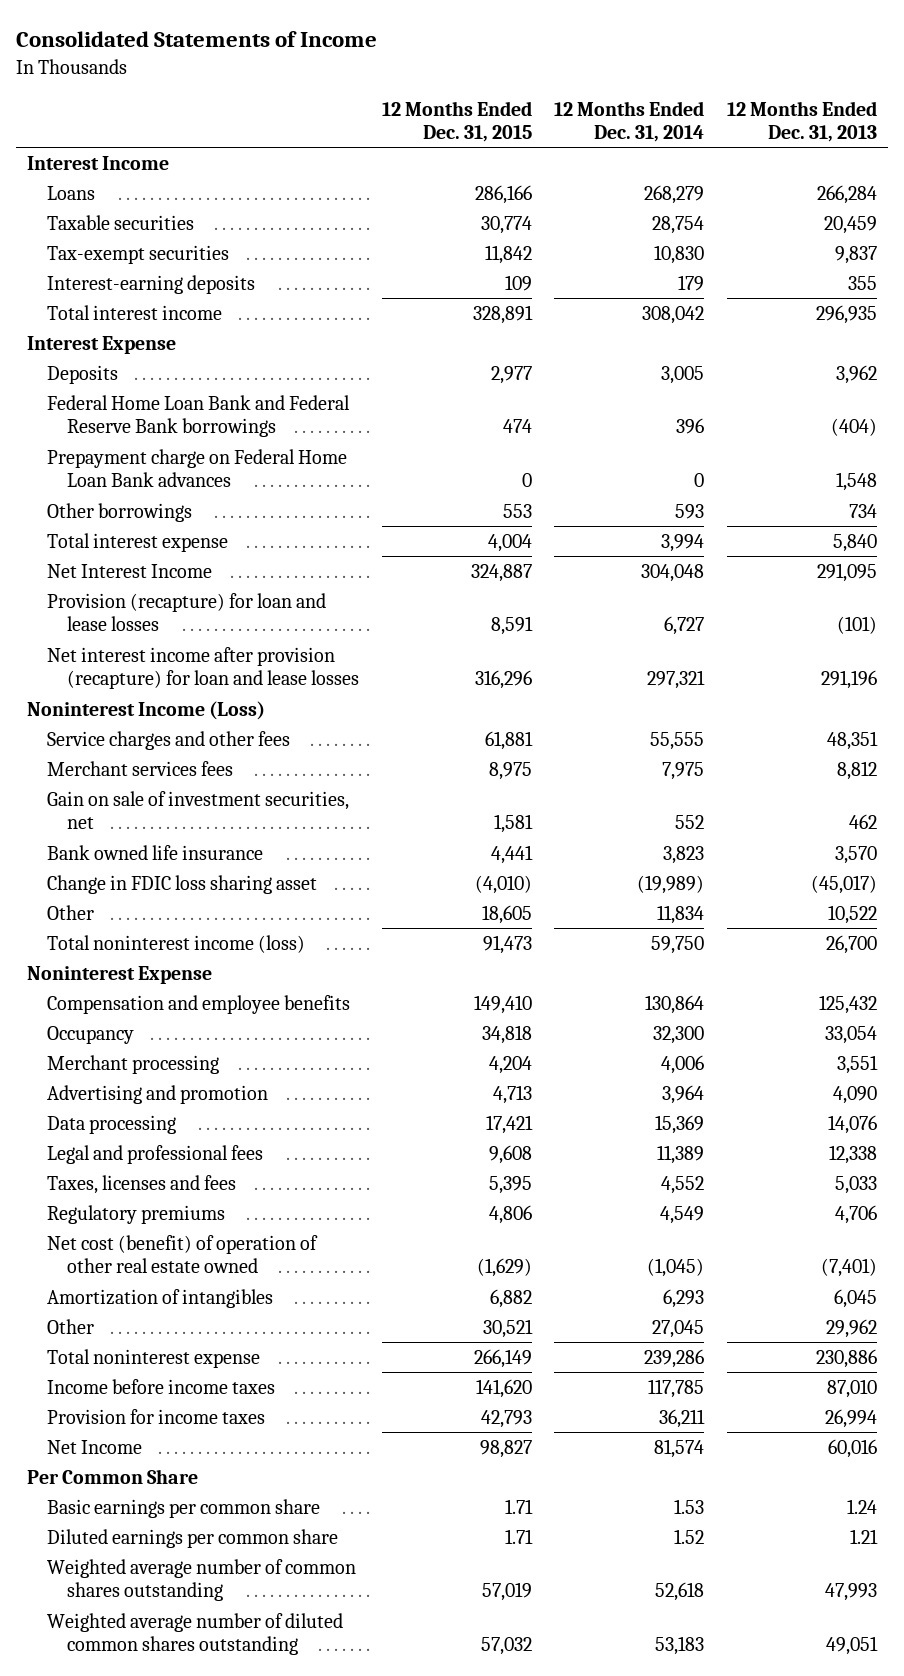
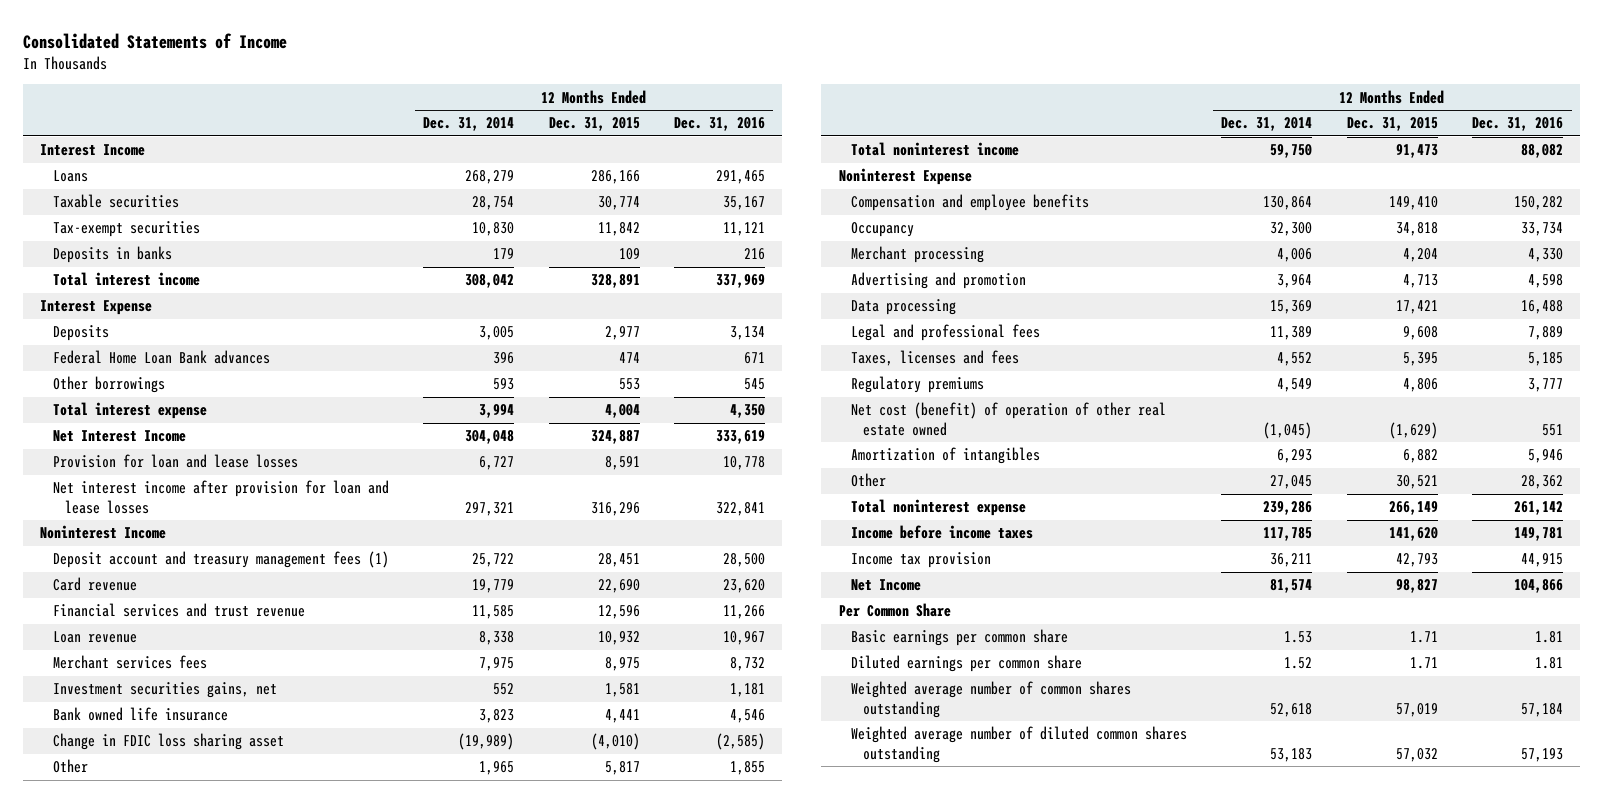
- | 12 Months Ended Dec. 31, 2015 | 12 Months Ended Dec. 31, 2014 | 12 Months Ended Dec. 31, 2013
+ | 12 Months Ended Dec. 31, 2014 | 12 Months Ended Dec. 31, 2015 | 12 Months Ended Dec. 31, 2016
- Interest-earning deposits | 109 | 179 | 355
+ Deposits in banks | 179 | 109 | 216
- Federal Home Loan Bank and Federal Reserve Bank borrowings | 474 | 396 | (404)
- Prepayment charge on Federal Home Loan Bank advances | 0 | 0 | 1,548
+ Federal Home Loan Bank advances | 396 | 474 | 671
- Provision (recapture) for loan and lease losses | 8,591 | 6,727 | (101)
- Net interest income after provision (recapture) for loan and lease losses | 316,296 | 297,321 | 291,196
- Noninterest Income (Loss)
- Service charges and other fees | 61,881 | 55,555 | 48,351
+ Provision for loan and lease losses | 6,727 | 8,591 | 10,778
+ Net interest income after provision for loan and lease losses | 297,321 | 316,296 | 322,841
+ Noninterest Income
+ Deposit account and treasury management fees (1) | 25,722 | 28,451 | 28,500
+ Card revenue | 19,779 | 22,690 | 23,620
+ Financial services and trust revenue | 11,585 | 12,596 | 11,266
+ Loan revenue | 8,338 | 10,932 | 10,967
- Gain on sale of investment securities, net | 1,581 | 552 | 462
+ Investment securities gains, net | 552 | 1,581 | 1,181
- Other | 18,605 | 11,834 | 10,522
- Total noninterest income (loss) | 91,473 | 59,750 | 26,700
+ Other | 1,965 | 5,817 | 1,855
+ Total noninterest income | 59,750 | 91,473 | 88,082
- Provision for income taxes | 42,793 | 36,211 | 26,994
+ Income tax provision | 36,211 | 42,793 | 44,915

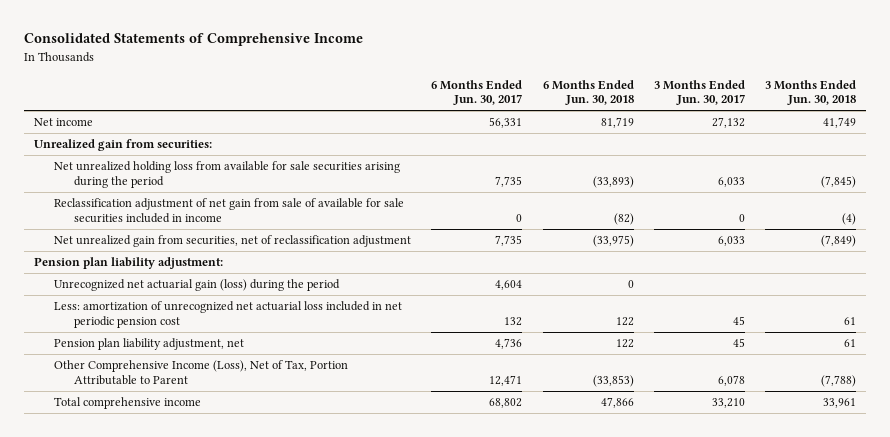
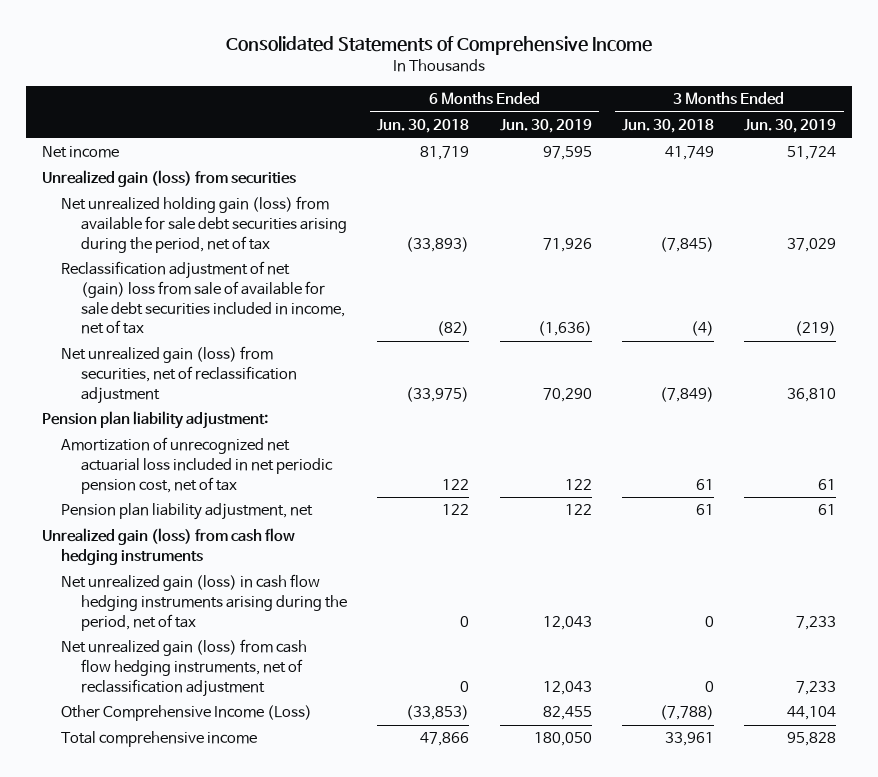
- | 6 Months Ended Jun. 30, 2017 | 6 Months Ended Jun. 30, 2018 | 3 Months Ended Jun. 30, 2017 | 3 Months Ended Jun. 30, 2018
+ | 6 Months Ended Jun. 30, 2018 | 6 Months Ended Jun. 30, 2019 | 3 Months Ended Jun. 30, 2018 | 3 Months Ended Jun. 30, 2019
- Unrealized gain from securities:
- Net unrealized holding loss from available for sale securities arising during the period | 7,735 | (33,893) | 6,033 | (7,845)
- Reclassification adjustment of net gain from sale of available for sale securities included in income | 0 | (82) | 0 | (4)
- Net unrealized gain from securities, net of reclassification adjustment | 7,735 | (33,975) | 6,033 | (7,849)
+ Unrealized gain (loss) from securities
+ Net unrealized holding gain (loss) from available for sale debt securities arising during the period, net of tax | (33,893) | 71,926 | (7,845) | 37,029
+ Reclassification adjustment of net (gain) loss from sale of available for sale debt securities included in income, net of tax | (82) | (1,636) | (4) | (219)
+ Net unrealized gain (loss) from securities, net of reclassification adjustment | (33,975) | 70,290 | (7,849) | 36,810
- Unrecognized net actuarial gain (loss) during the period | 4,604 | 0 | |
- Less: amortization of unrecognized net actuarial loss included in net periodic pension cost | 132 | 122 | 45 | 61
+ Amortization of unrecognized net actuarial loss included in net periodic pension cost, net of tax | 122 | 122 | 61 | 61
- Other Comprehensive Income (Loss), Net of Tax, Portion Attributable to Parent | 12,471 | (33,853) | 6,078 | (7,788)
+ Unrealized gain (loss) from cash flow hedging instruments
+ Net unrealized gain (loss) in cash flow hedging instruments arising during the period, net of tax | 0 | 12,043 | 0 | 7,233
+ Net unrealized gain (loss) from cash flow hedging instruments, net of reclassification adjustment | 0 | 12,043 | 0 | 7,233
+ Other Comprehensive Income (Loss) | (33,853) | 82,455 | (7,788) | 44,104

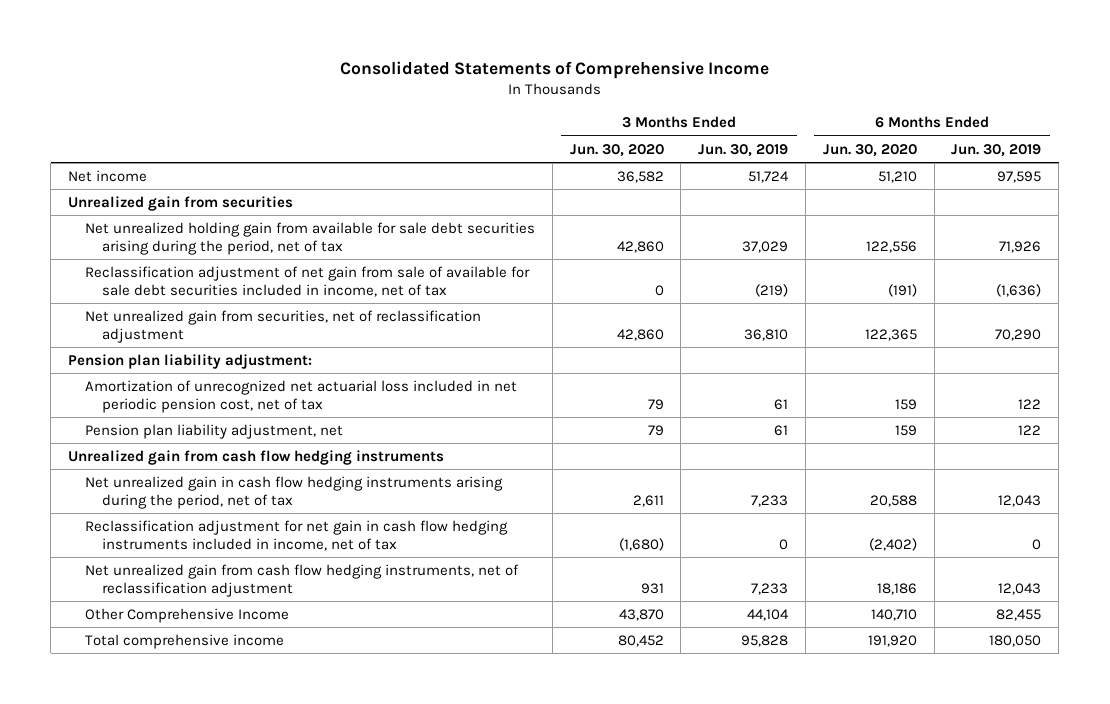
- | 6 Months Ended Jun. 30, 2018 | 6 Months Ended Jun. 30, 2019 | 3 Months Ended Jun. 30, 2018 | 3 Months Ended Jun. 30, 2019
+ | 3 Months Ended Jun. 30, 2020 | 3 Months Ended Jun. 30, 2019 | 6 Months Ended Jun. 30, 2020 | 6 Months Ended Jun. 30, 2019
- Unrealized gain (loss) from securities
- Net unrealized holding gain (loss) from available for sale debt securities arising during the period, net of tax | (33,893) | 71,926 | (7,845) | 37,029
- Reclassification adjustment of net (gain) loss from sale of available for sale debt securities included in income, net of tax | (82) | (1,636) | (4) | (219)
- Net unrealized gain (loss) from securities, net of reclassification adjustment | (33,975) | 70,290 | (7,849) | 36,810
+ Unrealized gain from securities
+ Net unrealized holding gain from available for sale debt securities arising during the period, net of tax | 42,860 | 37,029 | 122,556 | 71,926
+ Reclassification adjustment of net gain from sale of available for sale debt securities included in income, net of tax | 0 | (219) | (191) | (1,636)
+ Net unrealized gain from securities, net of reclassification adjustment | 42,860 | 36,810 | 122,365 | 70,290
- Unrealized gain (loss) from cash flow hedging instruments
- Net unrealized gain (loss) in cash flow hedging instruments arising during the period, net of tax | 0 | 12,043 | 0 | 7,233
- Net unrealized gain (loss) from cash flow hedging instruments, net of reclassification adjustment | 0 | 12,043 | 0 | 7,233
- Other Comprehensive Income (Loss) | (33,853) | 82,455 | (7,788) | 44,104
+ Unrealized gain from cash flow hedging instruments
+ Net unrealized gain in cash flow hedging instruments arising during the period, net of tax | 2,611 | 7,233 | 20,588 | 12,043
+ Reclassification adjustment for net gain in cash flow hedging instruments included in income, net of tax | (1,680) | 0 | (2,402) | 0
+ Net unrealized gain from cash flow hedging instruments, net of reclassification adjustment | 931 | 7,233 | 18,186 | 12,043
+ Other Comprehensive Income | 43,870 | 44,104 | 140,710 | 82,455

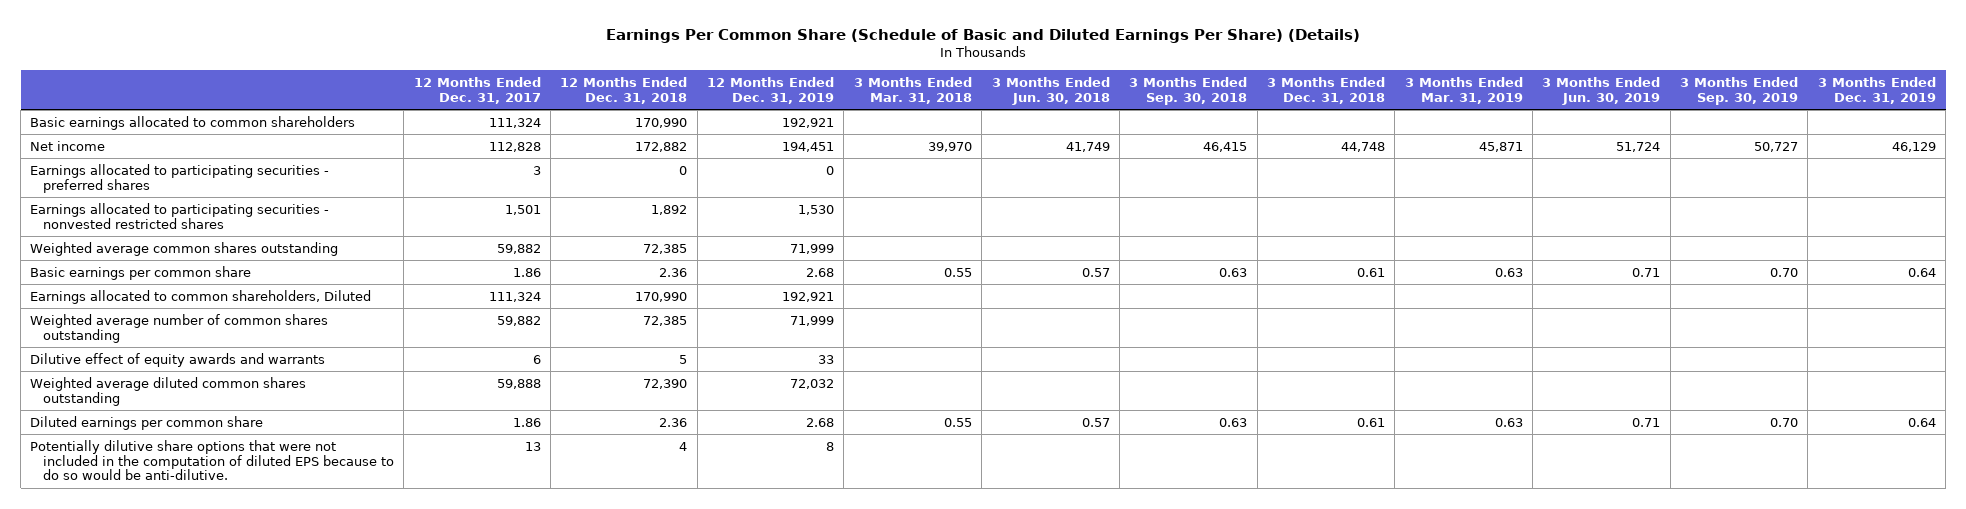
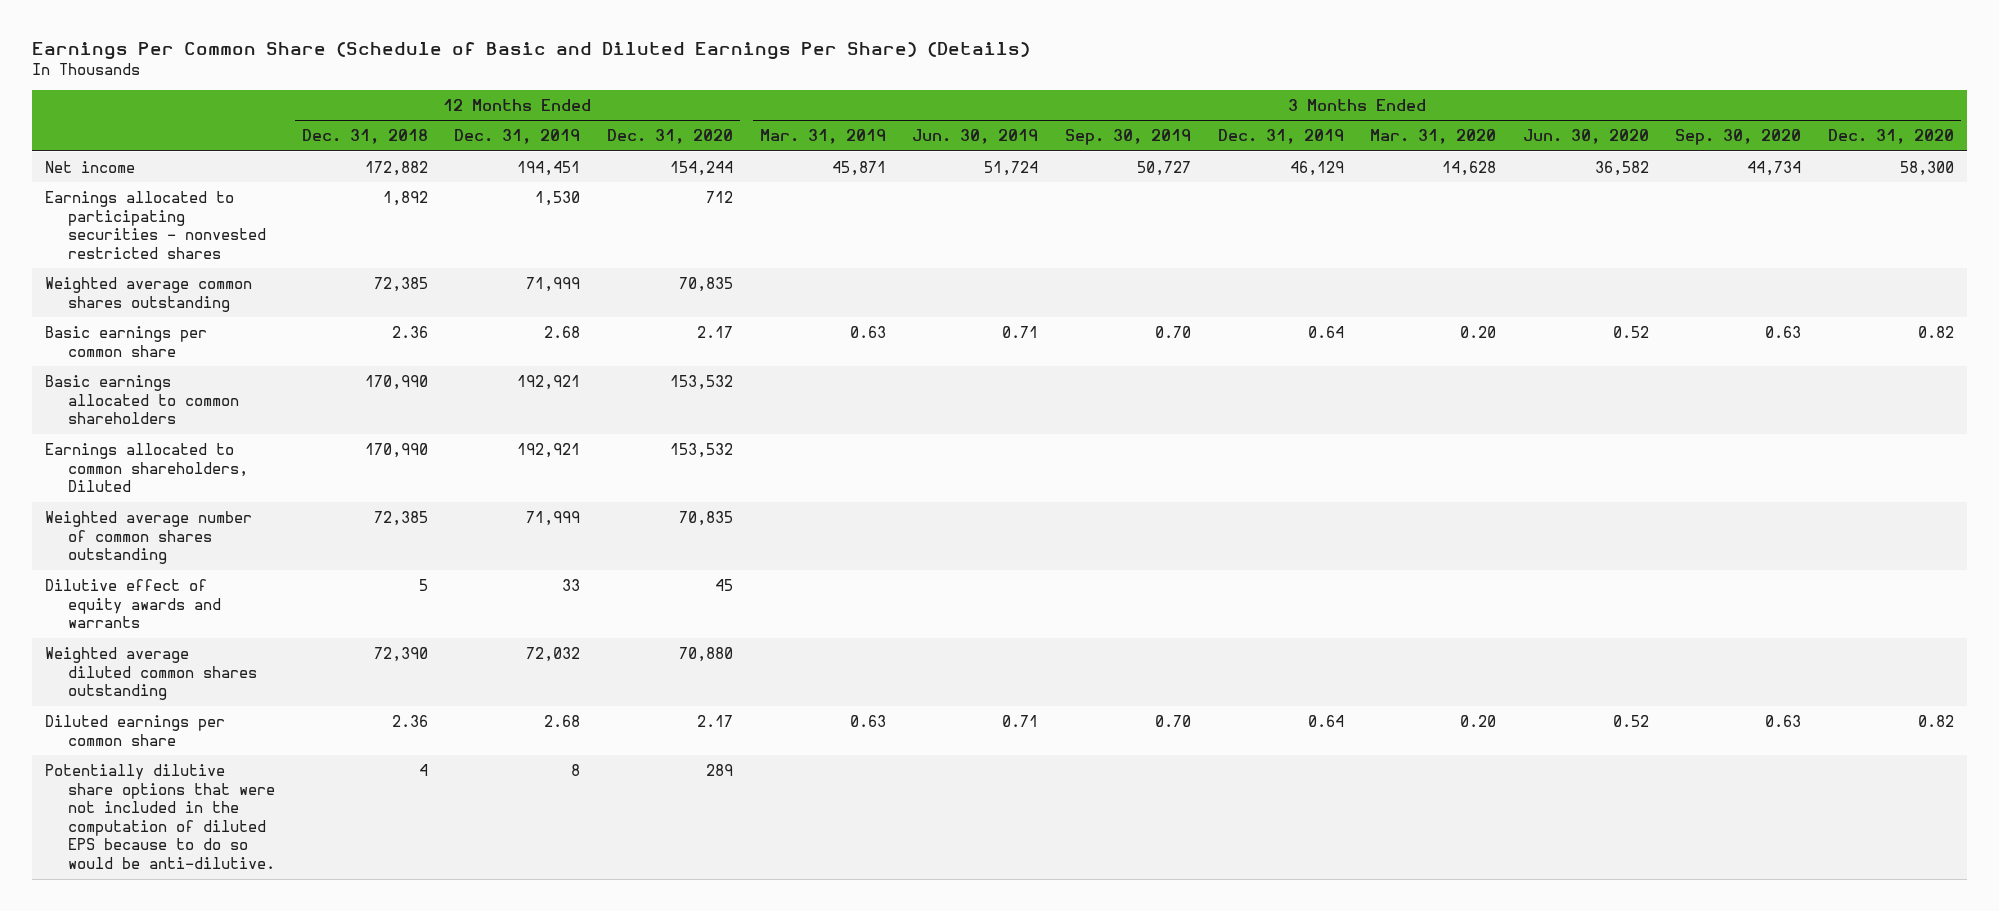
- | 12 Months Ended Dec. 31, 2017 | 12 Months Ended Dec. 31, 2018 | 12 Months Ended Dec. 31, 2019 | 3 Months Ended Mar. 31, 2018 | 3 Months Ended Jun. 30, 2018 | 3 Months Ended Sep. 30, 2018 | 3 Months Ended Dec. 31, 2018 | 3 Months Ended Mar. 31, 2019 | 3 Months Ended Jun. 30, 2019 | 3 Months Ended Sep. 30, 2019 | 3 Months Ended Dec. 31, 2019
+ | 12 Months Ended Dec. 31, 2018 | 12 Months Ended Dec. 31, 2019 | 12 Months Ended Dec. 31, 2020 | 3 Months Ended Mar. 31, 2019 | 3 Months Ended Jun. 30, 2019 | 3 Months Ended Sep. 30, 2019 | 3 Months Ended Dec. 31, 2019 | 3 Months Ended Mar. 31, 2020 | 3 Months Ended Jun. 30, 2020 | 3 Months Ended Sep. 30, 2020 | 3 Months Ended Dec. 31, 2020
- Earnings allocated to participating securities - preferred shares | 3 | 0 | 0 | | | | | | | |
moved down: Basic earnings allocated to common shareholders | 170,990 | 192,921 | 153,532 | | | | | | | |

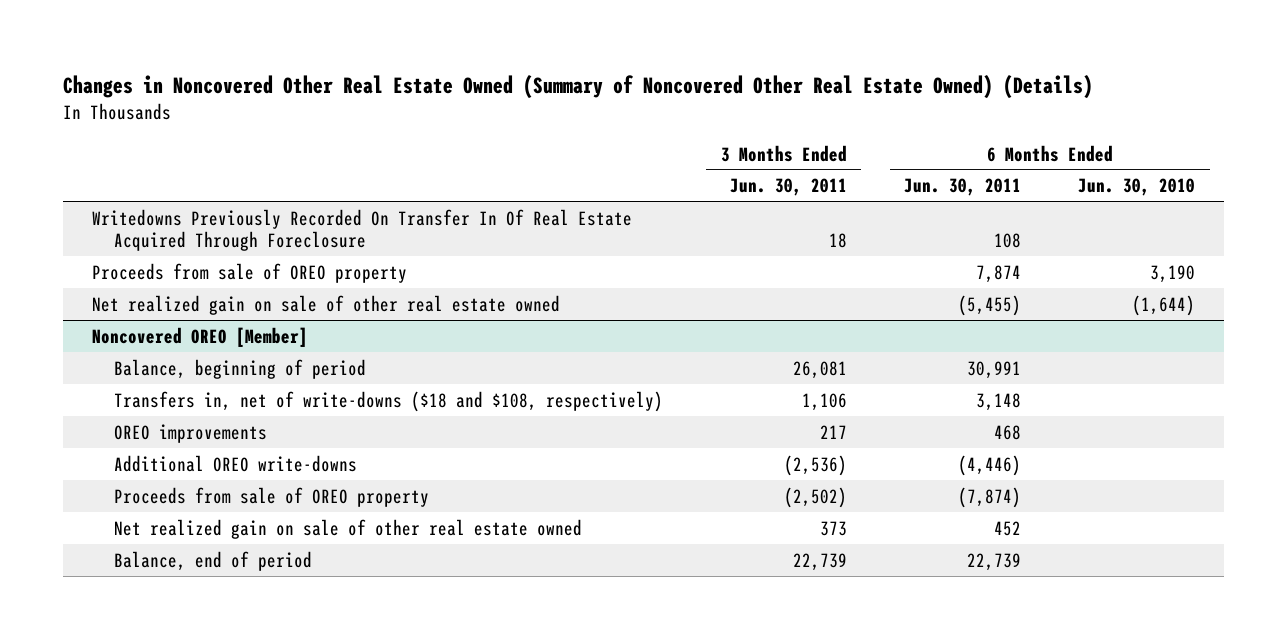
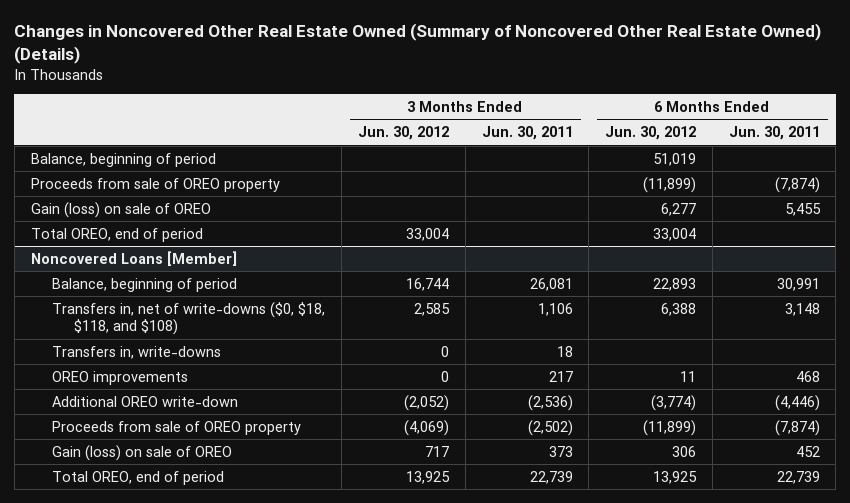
- | 3 Months Ended Jun. 30, 2011 | 6 Months Ended Jun. 30, 2011 | 6 Months Ended Jun. 30, 2010
+ | 3 Months Ended Jun. 30, 2012 | 3 Months Ended Jun. 30, 2011 | 6 Months Ended Jun. 30, 2012 | 6 Months Ended Jun. 30, 2011
- Writedowns Previously Recorded On Transfer In Of Real Estate Acquired Through Foreclosure | 18 | 108 |
- Proceeds from sale of OREO property | | 7,874 | 3,190
- Net realized gain on sale of other real estate owned | | (5,455) | (1,644)
- Noncovered OREO [Member]
+ Balance, beginning of period | | | 51,019 |
+ Proceeds from sale of OREO property | | | (11,899) | (7,874)
+ Gain (loss) on sale of OREO | | | 6,277 | 5,455
+ Total OREO, end of period | 33,004 | | 33,004 |
+ Noncovered Loans [Member]
- Transfers in, net of write-downs ($18 and $108, respectively) | 1,106 | 3,148 |
+ Transfers in, net of write-downs ($0, $18, $118, and $108) | 2,585 | 1,106 | 6,388 | 3,148
+ Transfers in, write-downs | 0 | 18 | |
- Additional OREO write-downs | (2,536) | (4,446) |
+ Additional OREO write-down | (2,052) | (2,536) | (3,774) | (4,446)
- Net realized gain on sale of other real estate owned | 373 | 452 |
- Balance, end of period | 22,739 | 22,739 |
+ Gain (loss) on sale of OREO | 717 | 373 | 306 | 452
+ Total OREO, end of period | 13,925 | 22,739 | 13,925 | 22,739

